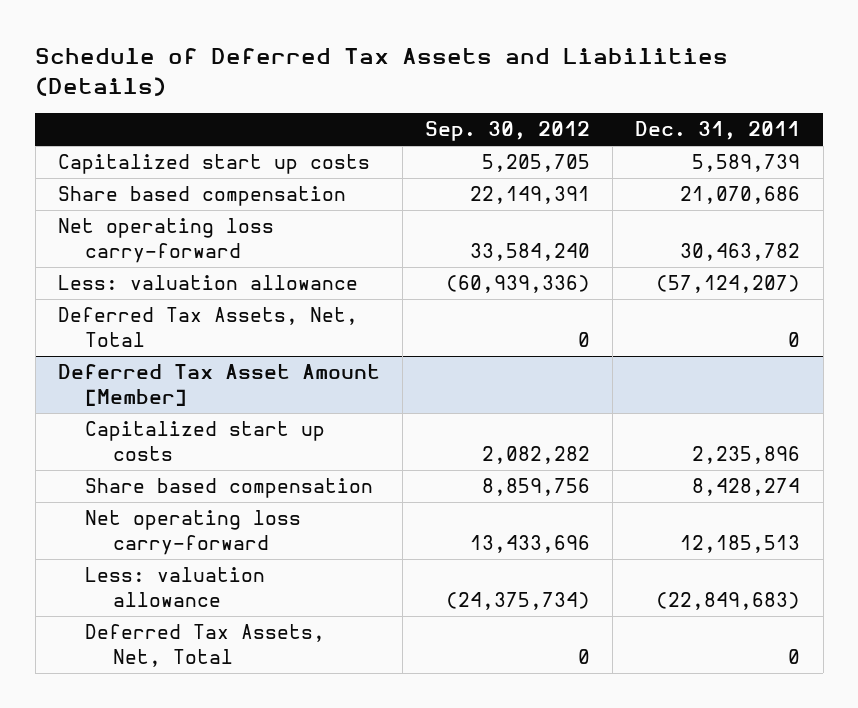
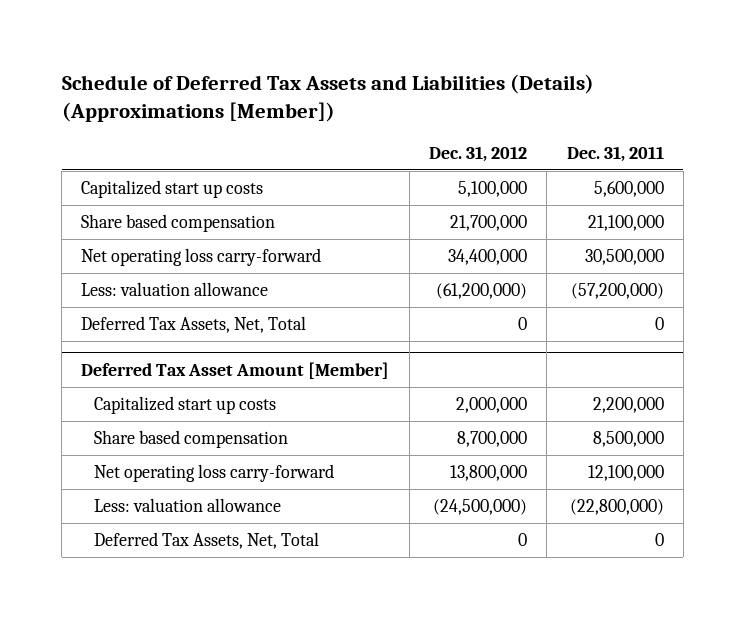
- Schedule of Deferred Tax Assets and Liabilities (Details)
+ Schedule of Deferred Tax Assets and Liabilities (Details) (Approximations [Member])
- | Sep. 30, 2012 | Dec. 31, 2011
+ | Dec. 31, 2012 | Dec. 31, 2011
- Capitalized start up costs | 5,205,705 | 5,589,739
- Share based compensation | 22,149,391 | 21,070,686
- Net operating loss carry-forward | 33,584,240 | 30,463,782
- Less: valuation allowance | (60,939,336) | (57,124,207)
+ Capitalized start up costs | 5,100,000 | 5,600,000
+ Share based compensation | 21,700,000 | 21,100,000
+ Net operating loss carry-forward | 34,400,000 | 30,500,000
+ Less: valuation allowance | (61,200,000) | (57,200,000)
@ Deferred Tax Asset Amount [Member]
- Capitalized start up costs | 2,082,282 | 2,235,896
- Share based compensation | 8,859,756 | 8,428,274
- Net operating loss carry-forward | 13,433,696 | 12,185,513
- Less: valuation allowance | (24,375,734) | (22,849,683)
+ Capitalized start up costs | 2,000,000 | 2,200,000
+ Share based compensation | 8,700,000 | 8,500,000
+ Net operating loss carry-forward | 13,800,000 | 12,100,000
+ Less: valuation allowance | (24,500,000) | (22,800,000)

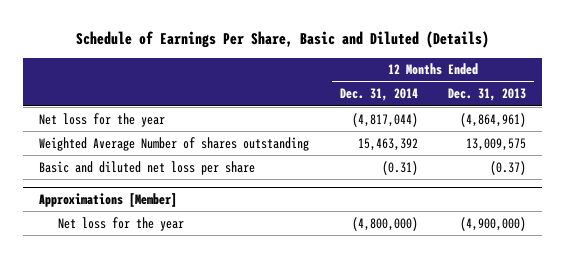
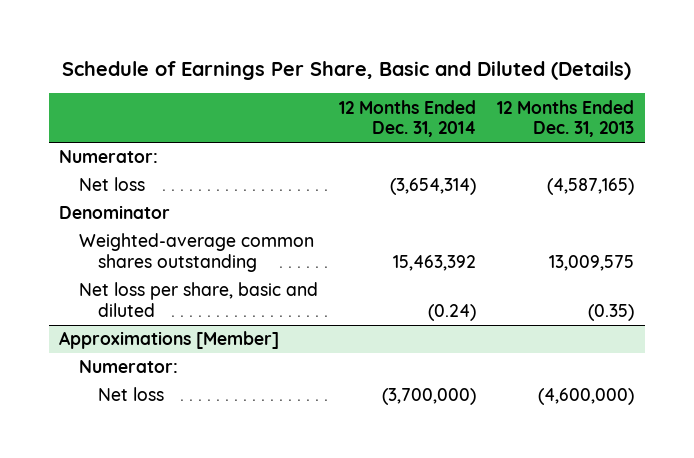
- Net loss for the year | (4,817,044) | (4,864,961)
- Weighted Average Number of shares outstanding | 15,463,392 | 13,009,575
- Basic and diluted net loss per share | (0.31) | (0.37)
+ Numerator:
+ Net loss | (3,654,314) | (4,587,165)
+ Denominator
+ Weighted-average common shares outstanding | 15,463,392 | 13,009,575
+ Net loss per share, basic and diluted | (0.24) | (0.35)
@ Approximations [Member]
- Net loss for the year | (4,800,000) | (4,900,000)
+ Numerator:
+ Net loss | (3,700,000) | (4,600,000)

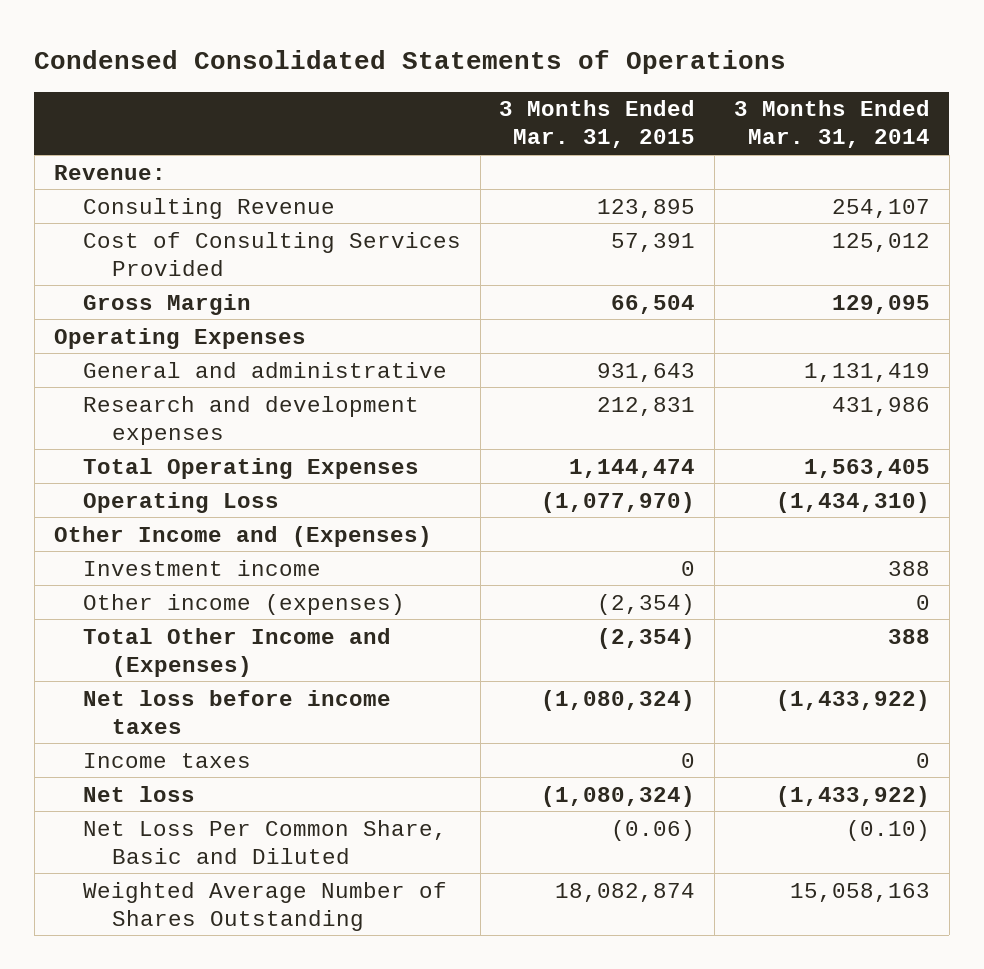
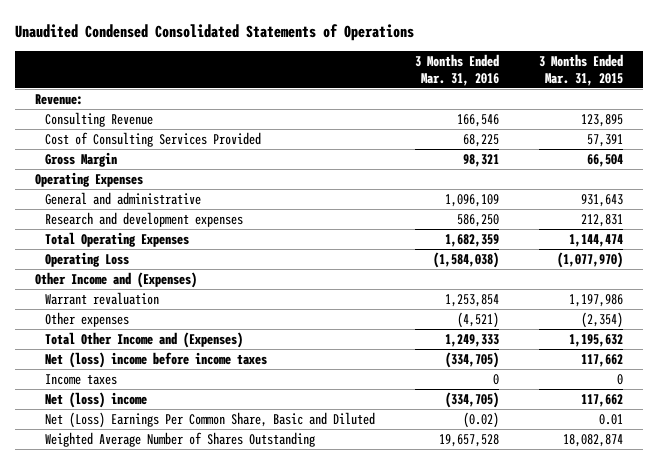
- Condensed Consolidated Statements of Operations
+ Unaudited Condensed Consolidated Statements of Operations
- | 3 Months Ended Mar. 31, 2015 | 3 Months Ended Mar. 31, 2014
+ | 3 Months Ended Mar. 31, 2016 | 3 Months Ended Mar. 31, 2015
- Investment income | 0 | 388
- Other income (expenses) | (2,354) | 0
- Total Other Income and (Expenses) | (2,354) | 388
- Net loss before income taxes | (1,080,324) | (1,433,922)
+ Warrant revaluation | 1,253,854 | 1,197,986
+ Other expenses | (4,521) | (2,354)
+ Total Other Income and (Expenses) | 1,249,333 | 1,195,632
+ Net (loss) income before income taxes | (334,705) | 117,662
- Net loss | (1,080,324) | (1,433,922)
- Net Loss Per Common Share, Basic and Diluted | (0.06) | (0.10)
+ Net (loss) income | (334,705) | 117,662
+ Net (Loss) Earnings Per Common Share, Basic and Diluted | (0.02) | 0.01

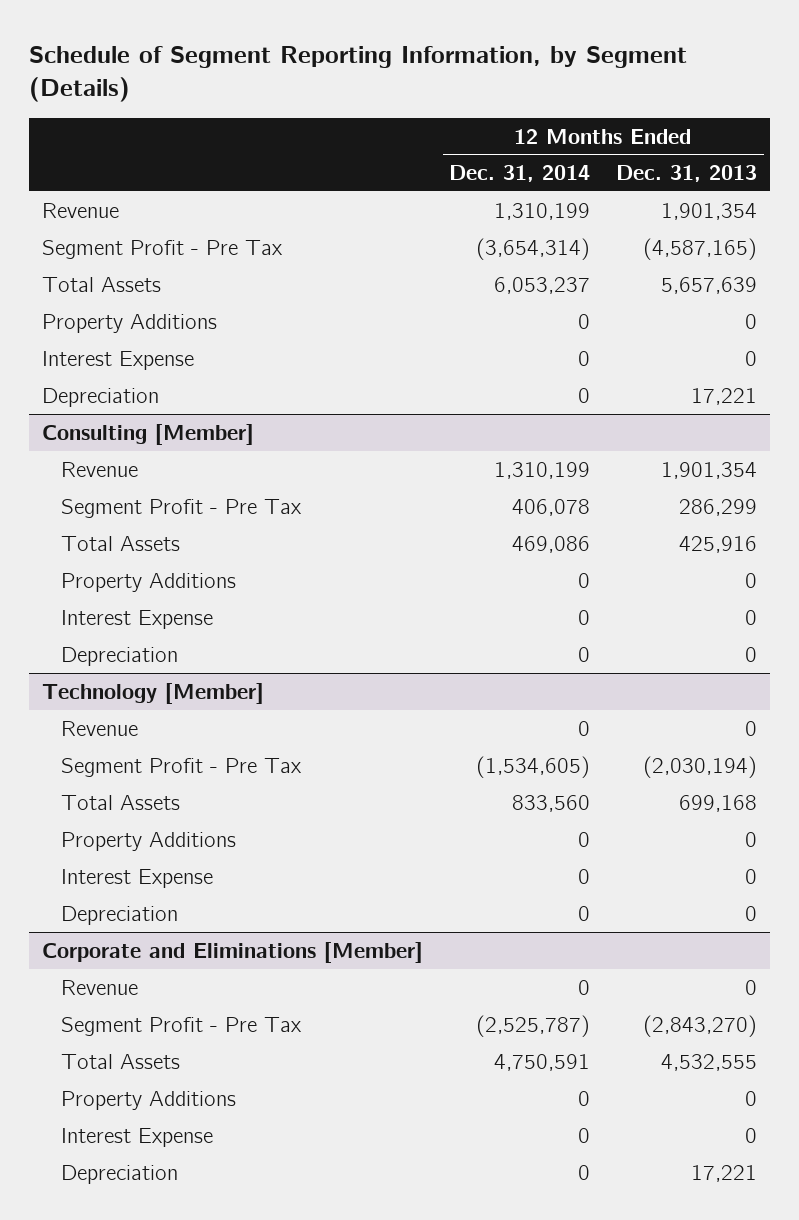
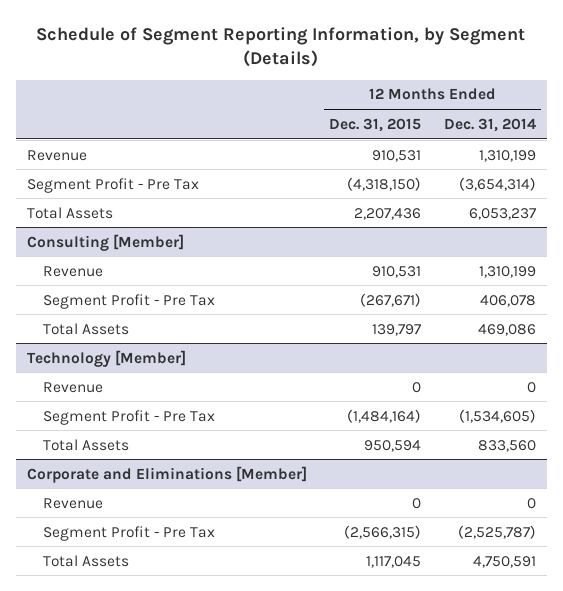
- | 12 Months Ended Dec. 31, 2014 | 12 Months Ended Dec. 31, 2013
+ | 12 Months Ended Dec. 31, 2015 | 12 Months Ended Dec. 31, 2014
- Property Additions | 0 | 0
- Interest Expense | 0 | 0
- Depreciation | 0 | 17,221
@ Consulting [Member]
- Property Additions | 0 | 0
- Interest Expense | 0 | 0
- Depreciation | 0 | 0
@ Technology [Member]
- Property Additions | 0 | 0
- Interest Expense | 0 | 0
- Depreciation | 0 | 0
@ Corporate and Eliminations [Member]
- Property Additions | 0 | 0
- Interest Expense | 0 | 0
- Depreciation | 0 | 17,221

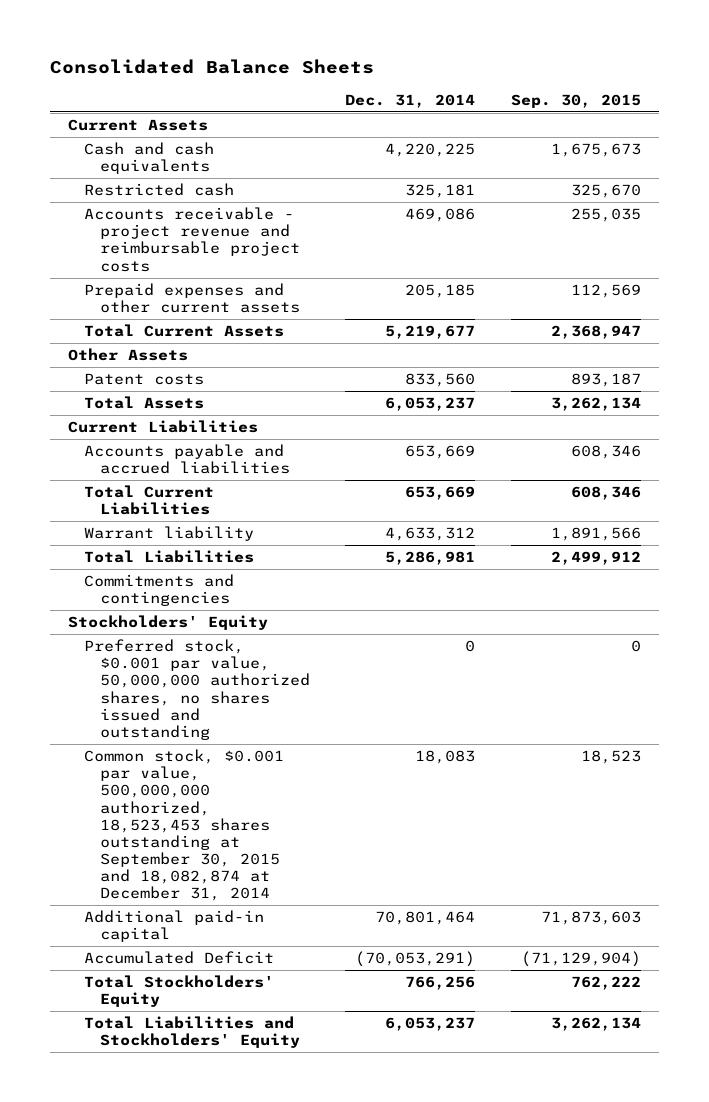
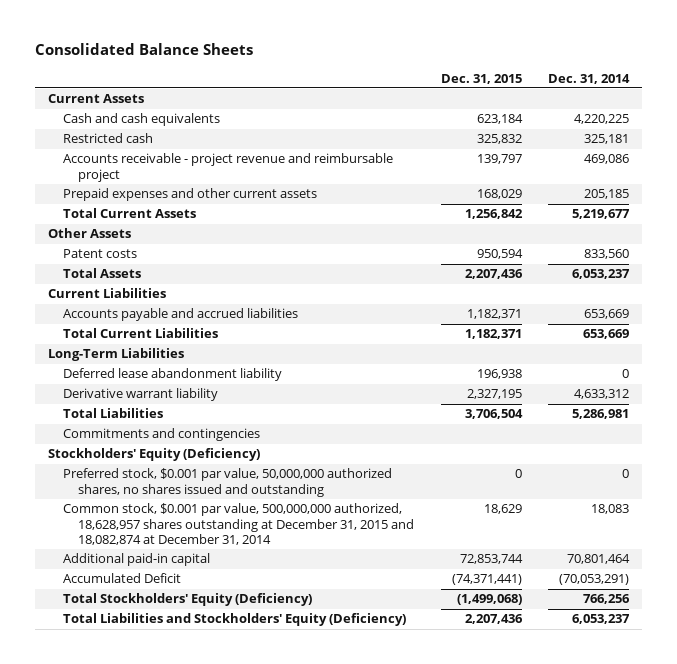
- | Dec. 31, 2014 | Sep. 30, 2015
+ | Dec. 31, 2015 | Dec. 31, 2014
- Accounts receivable - project revenue and reimbursable project costs | 469,086 | 255,035
+ Accounts receivable - project revenue and reimbursable project | 139,797 | 469,086
- Warrant liability | 4,633,312 | 1,891,566
+ Long-Term Liabilities
+ Deferred lease abandonment liability | 196,938 | 0
+ Derivative warrant liability | 2,327,195 | 4,633,312
- Stockholders' Equity
+ Stockholders' Equity (Deficiency)
- Common stock, $0.001 par value, 500,000,000 authorized, 18,523,453 shares outstanding at September 30, 2015 and 18,082,874 at December 31, 2014 | 18,083 | 18,523
+ Common stock, $0.001 par value, 500,000,000 authorized, 18,628,957 shares outstanding at December 31, 2015 and 18,082,874 at December 31, 2014 | 18,629 | 18,083
- Total Stockholders' Equity | 766,256 | 762,222
- Total Liabilities and Stockholders' Equity | 6,053,237 | 3,262,134
+ Total Stockholders' Equity (Deficiency) | (1,499,068) | 766,256
+ Total Liabilities and Stockholders' Equity (Deficiency) | 2,207,436 | 6,053,237

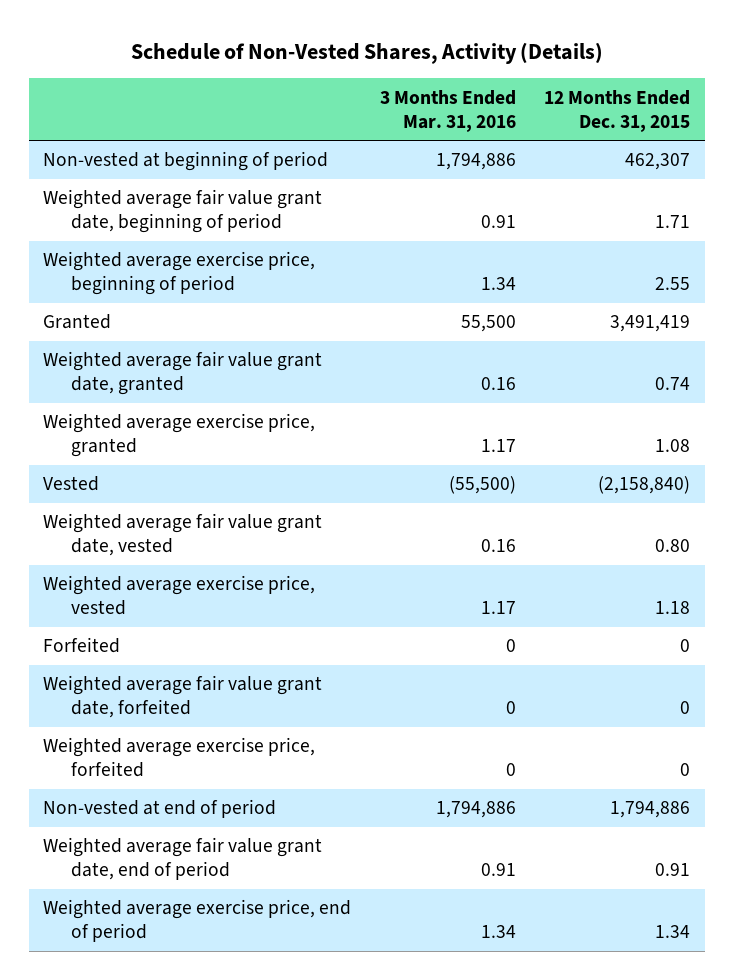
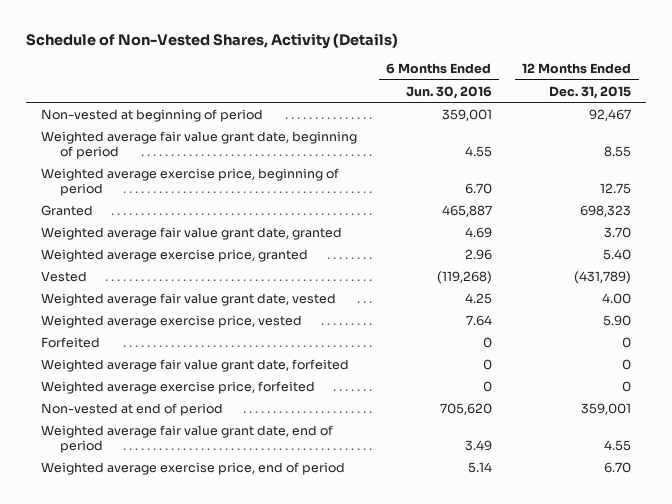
- | 3 Months Ended Mar. 31, 2016 | 12 Months Ended Dec. 31, 2015
+ | 6 Months Ended Jun. 30, 2016 | 12 Months Ended Dec. 31, 2015
- Non-vested at beginning of period | 1,794,886 | 462,307
- Weighted average fair value grant date, beginning of period | 0.91 | 1.71
- Weighted average exercise price, beginning of period | 1.34 | 2.55
- Granted | 55,500 | 3,491,419
- Weighted average fair value grant date, granted | 0.16 | 0.74
- Weighted average exercise price, granted | 1.17 | 1.08
- Vested | (55,500) | (2,158,840)
- Weighted average fair value grant date, vested | 0.16 | 0.80
- Weighted average exercise price, vested | 1.17 | 1.18
+ Non-vested at beginning of period | 359,001 | 92,467
+ Weighted average fair value grant date, beginning of period | 4.55 | 8.55
+ Weighted average exercise price, beginning of period | 6.70 | 12.75
+ Granted | 465,887 | 698,323
+ Weighted average fair value grant date, granted | 4.69 | 3.70
+ Weighted average exercise price, granted | 2.96 | 5.40
+ Vested | (119,268) | (431,789)
+ Weighted average fair value grant date, vested | 4.25 | 4.00
+ Weighted average exercise price, vested | 7.64 | 5.90
- Non-vested at end of period | 1,794,886 | 1,794,886
- Weighted average fair value grant date, end of period | 0.91 | 0.91
- Weighted average exercise price, end of period | 1.34 | 1.34
+ Non-vested at end of period | 705,620 | 359,001
+ Weighted average fair value grant date, end of period | 3.49 | 4.55
+ Weighted average exercise price, end of period | 5.14 | 6.70

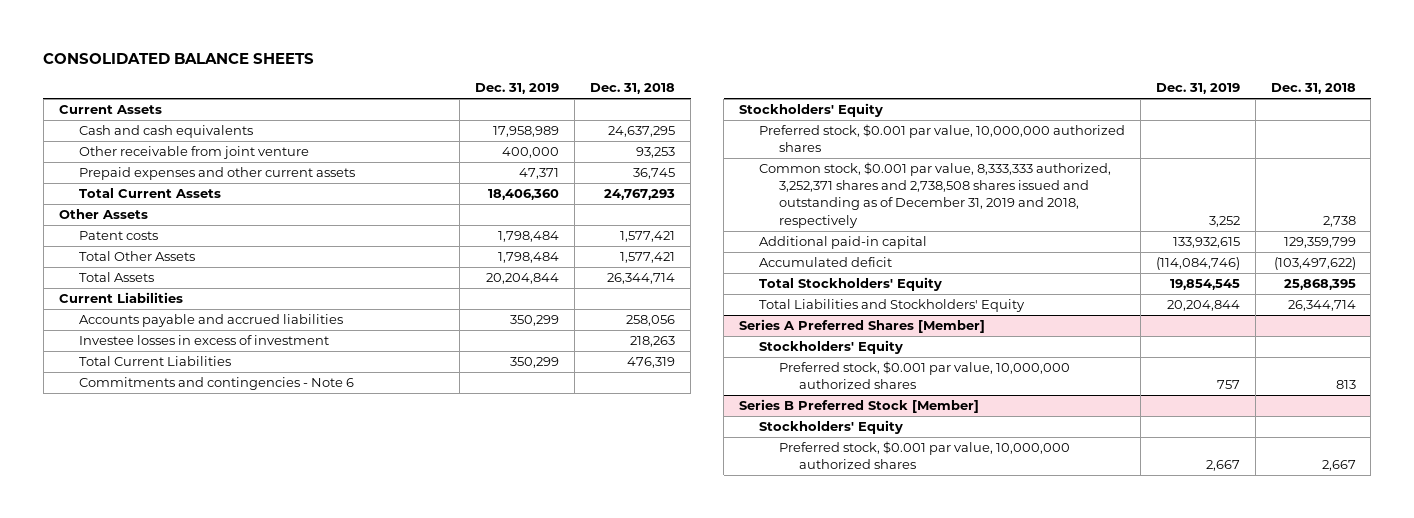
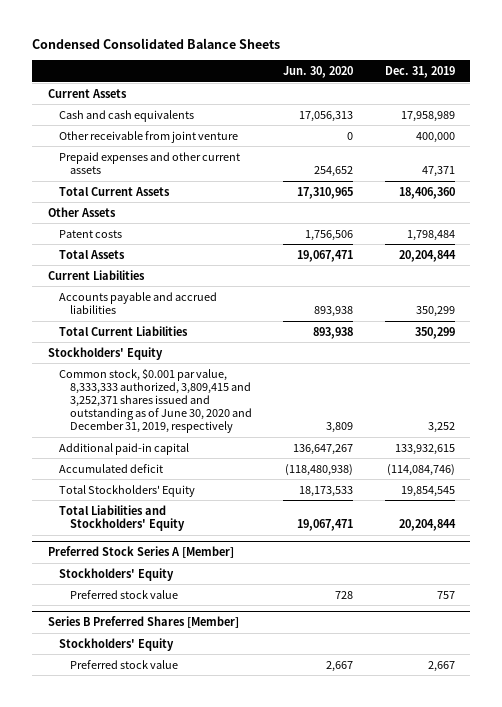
- CONSOLIDATED BALANCE SHEETS
+ Condensed Consolidated Balance Sheets
- | Dec. 31, 2019 | Dec. 31, 2018
+ | Jun. 30, 2020 | Dec. 31, 2019
- Total Other Assets | 1,798,484 | 1,577,421
- Investee losses in excess of investment | | 218,263
- Commitments and contingencies - Note 6
- Preferred stock, $0.001 par value, 10,000,000 authorized shares
- Common stock, $0.001 par value, 8,333,333 authorized, 3,252,371 shares and 2,738,508 shares issued and outstanding as of December 31, 2019 and 2018, respectively | 3,252 | 2,738
+ Common stock, $0.001 par value, 8,333,333 authorized, 3,809,415 and 3,252,371 shares issued and outstanding as of June 30, 2020 and December 31, 2019, respectively | 3,809 | 3,252
- Series A Preferred Shares [Member]
+ Preferred Stock Series A [Member]
- Preferred stock, $0.001 par value, 10,000,000 authorized shares | 757 | 813
- Series B Preferred Stock [Member]
+ Preferred stock value | 728 | 757
+ Series B Preferred Shares [Member]
- Preferred stock, $0.001 par value, 10,000,000 authorized shares | 2,667 | 2,667
+ Preferred stock value | 2,667 | 2,667

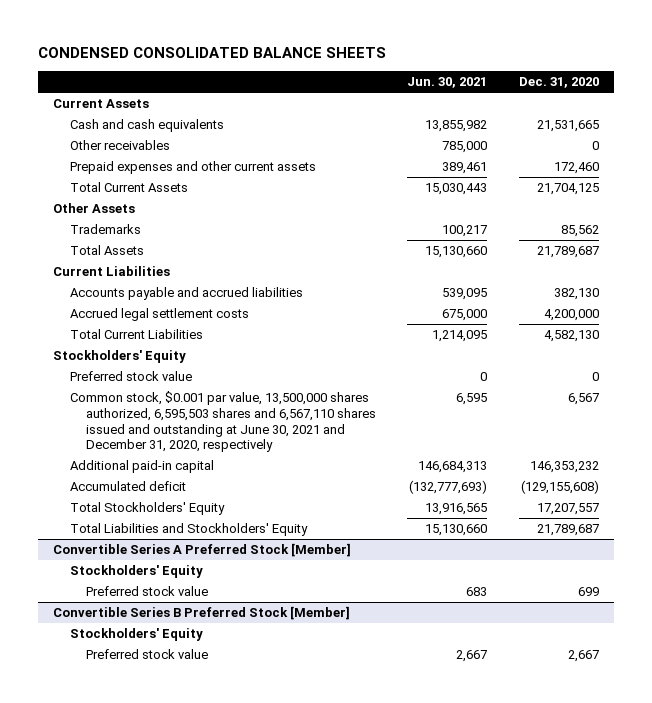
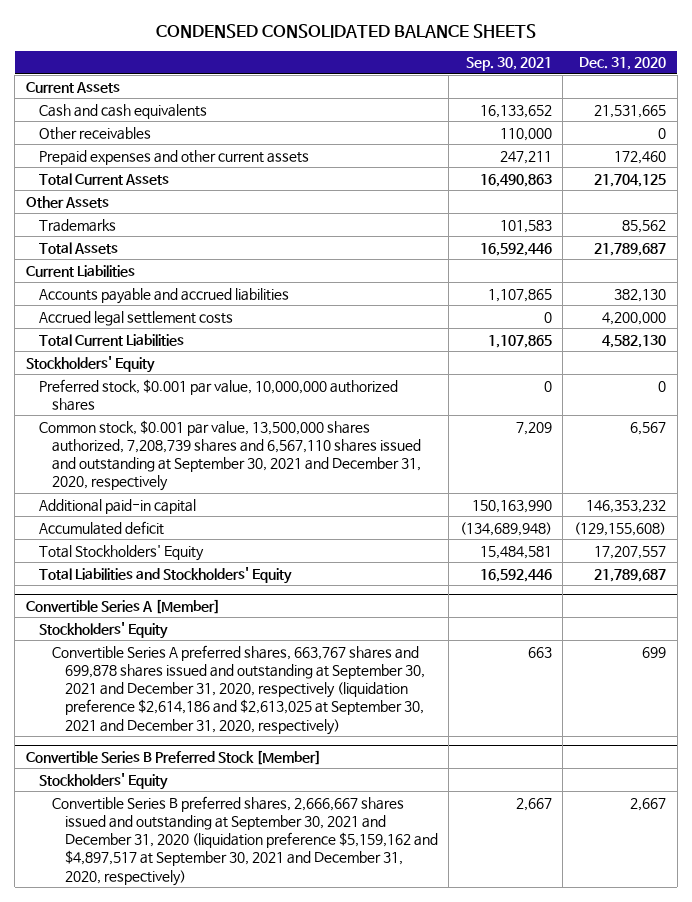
- | Jun. 30, 2021 | Dec. 31, 2020
+ | Sep. 30, 2021 | Dec. 31, 2020
- Preferred stock value | 0 | 0
- Common stock, $0.001 par value, 13,500,000 shares authorized, 6,595,503 shares and 6,567,110 shares issued and outstanding at June 30, 2021 and December 31, 2020, respectively | 6,595 | 6,567
+ Preferred stock, $0.001 par value, 10,000,000 authorized shares | 0 | 0
+ Common stock, $0.001 par value, 13,500,000 shares authorized, 7,208,739 shares and 6,567,110 shares issued and outstanding at September 30, 2021 and December 31, 2020, respectively | 7,209 | 6,567
- Convertible Series A Preferred Stock [Member]
+ Convertible Series A [Member]
- Preferred stock value | 683 | 699
+ Convertible Series A preferred shares, 663,767 shares and 699,878 shares issued and outstanding at September 30, 2021 and December 31, 2020, respectively (liquidation preference $2,614,186 and $2,613,025 at September 30, 2021 and December 31, 2020, respectively) | 663 | 699
@ Convertible Series B Preferred Stock [Member]
- Preferred stock value | 2,667 | 2,667
+ Convertible Series B preferred shares, 2,666,667 shares issued and outstanding at September 30, 2021 and December 31, 2020 (liquidation preference $5,159,162 and $4,897,517 at September 30, 2021 and December 31, 2020, respectively) | 2,667 | 2,667

